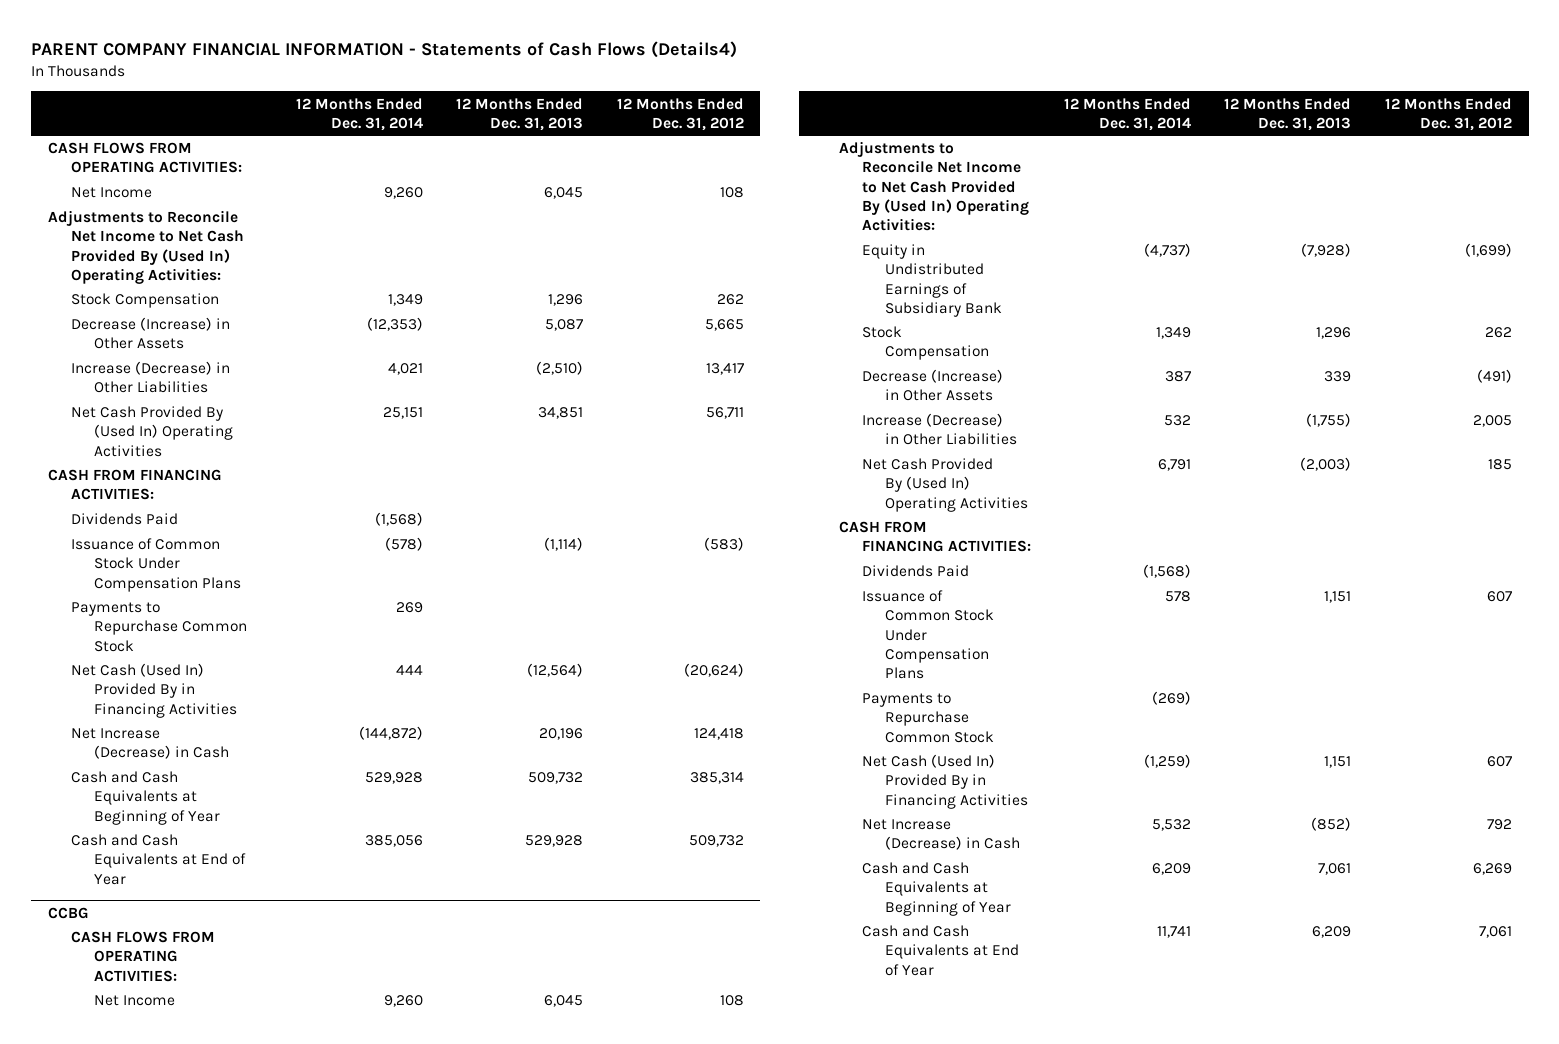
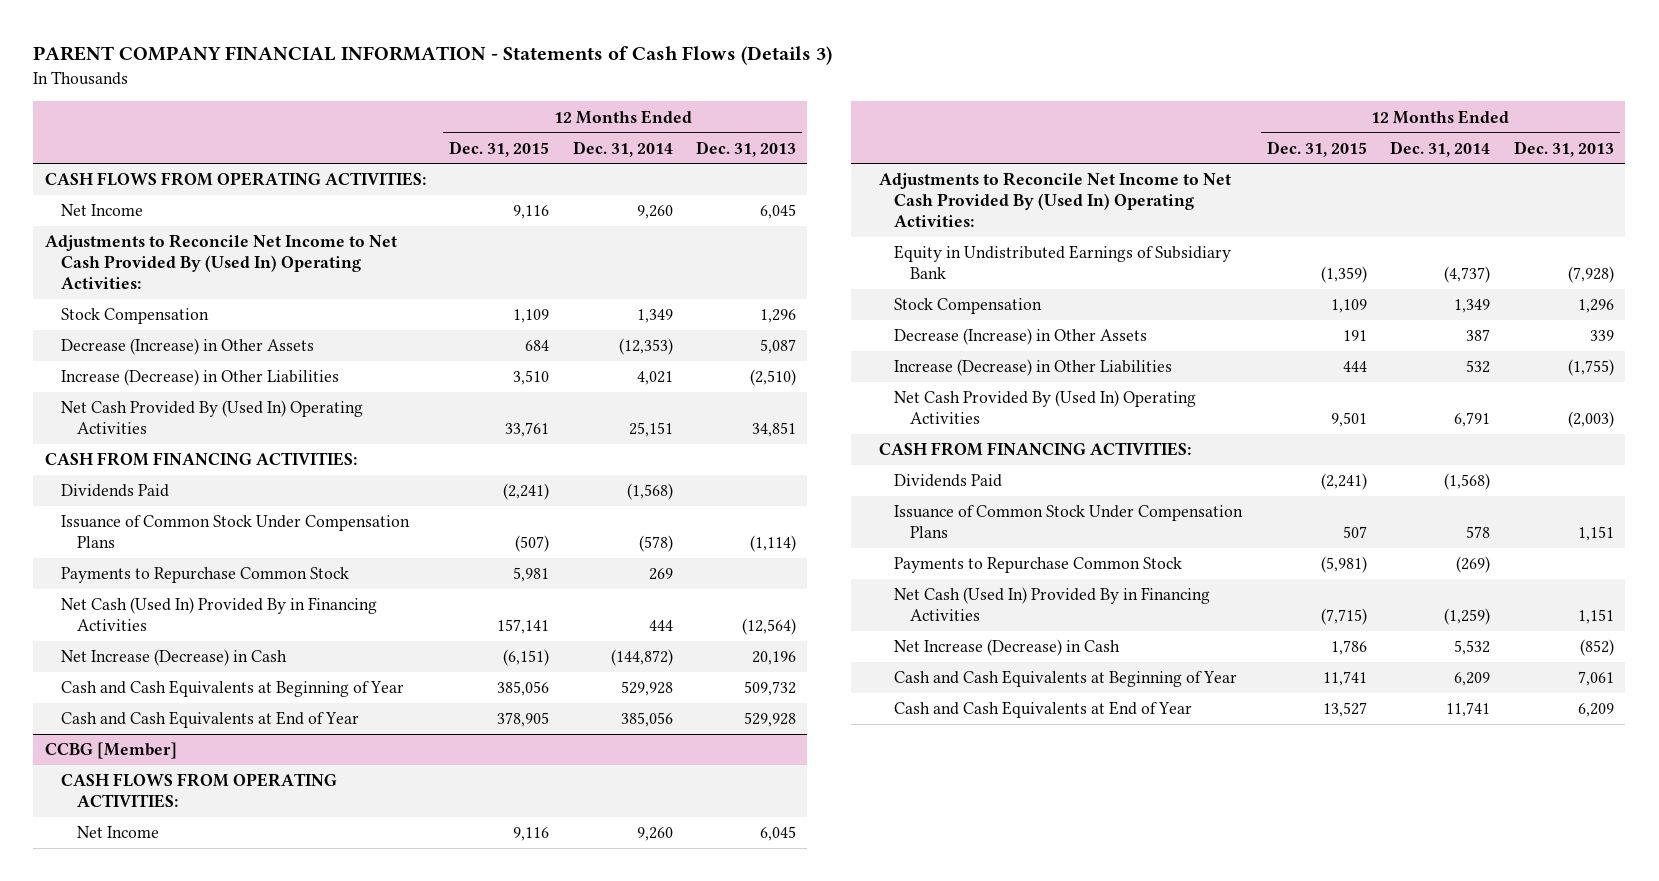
- PARENT COMPANY FINANCIAL INFORMATION - Statements of Cash Flows (Details4)
+ PARENT COMPANY FINANCIAL INFORMATION - Statements of Cash Flows (Details 3)
- | 12 Months Ended Dec. 31, 2014 | 12 Months Ended Dec. 31, 2013 | 12 Months Ended Dec. 31, 2012
+ | 12 Months Ended Dec. 31, 2015 | 12 Months Ended Dec. 31, 2014 | 12 Months Ended Dec. 31, 2013
- CCBG
+ CCBG [Member]

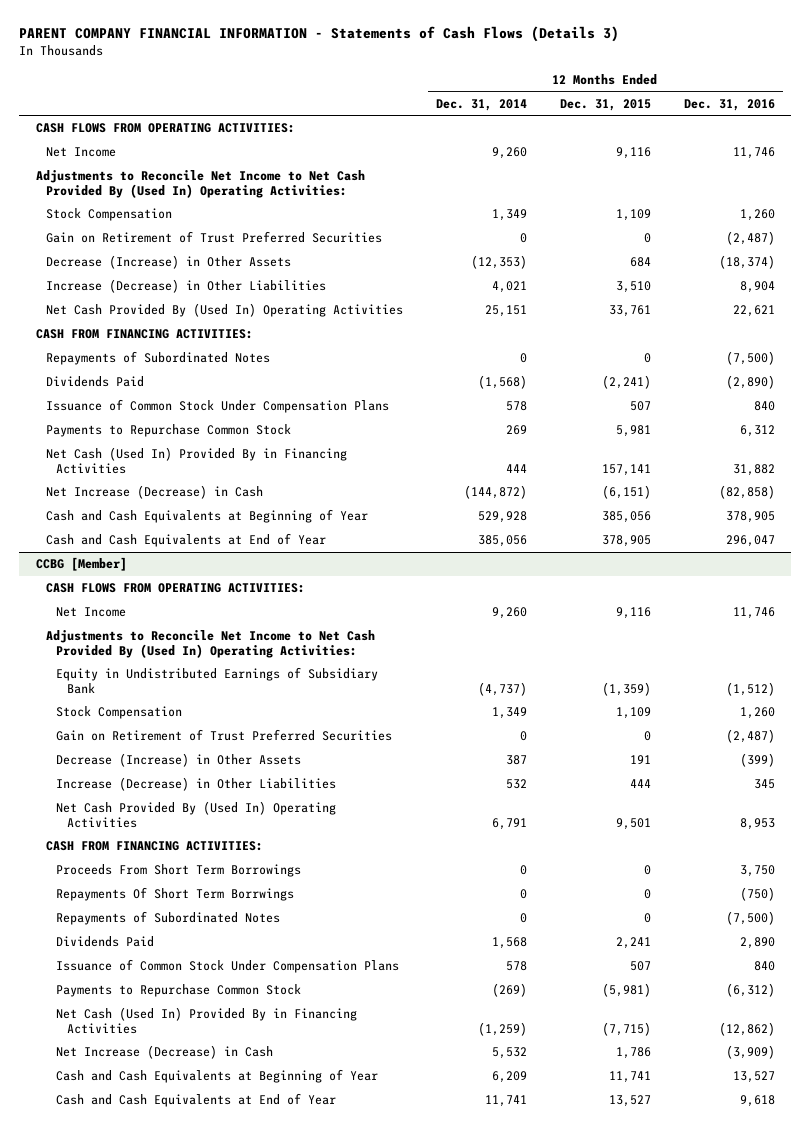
- | 12 Months Ended Dec. 31, 2015 | 12 Months Ended Dec. 31, 2014 | 12 Months Ended Dec. 31, 2013
+ | 12 Months Ended Dec. 31, 2014 | 12 Months Ended Dec. 31, 2015 | 12 Months Ended Dec. 31, 2016
+ Gain on Retirement of Trust Preferred Securities | 0 | 0 | (2,487)
+ Repayments of Subordinated Notes | 0 | 0 | (7,500)
- Issuance of Common Stock Under Compensation Plans | (507) | (578) | (1,114)
+ Issuance of Common Stock Under Compensation Plans | 578 | 507 | 840
@ CCBG [Member]
+ Gain on Retirement of Trust Preferred Securities | 0 | 0 | (2,487)
- Dividends Paid | (2,241) | (1,568) |
+ Proceeds From Short Term Borrowings | 0 | 0 | 3,750
+ Repayments Of Short Term Borrwings | 0 | 0 | (750)
+ Repayments of Subordinated Notes | 0 | 0 | (7,500)
+ Dividends Paid | 1,568 | 2,241 | 2,890

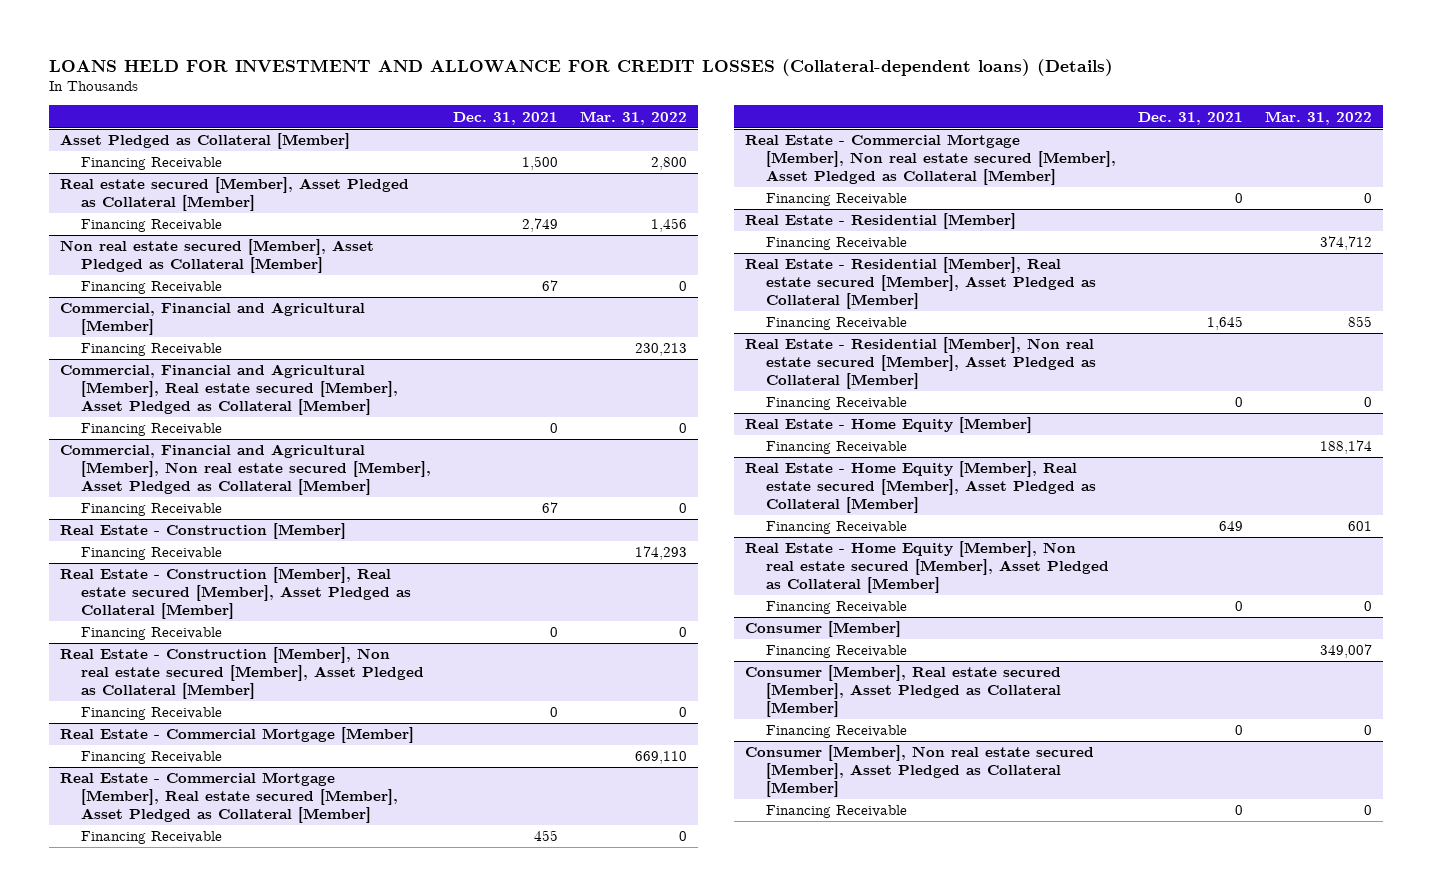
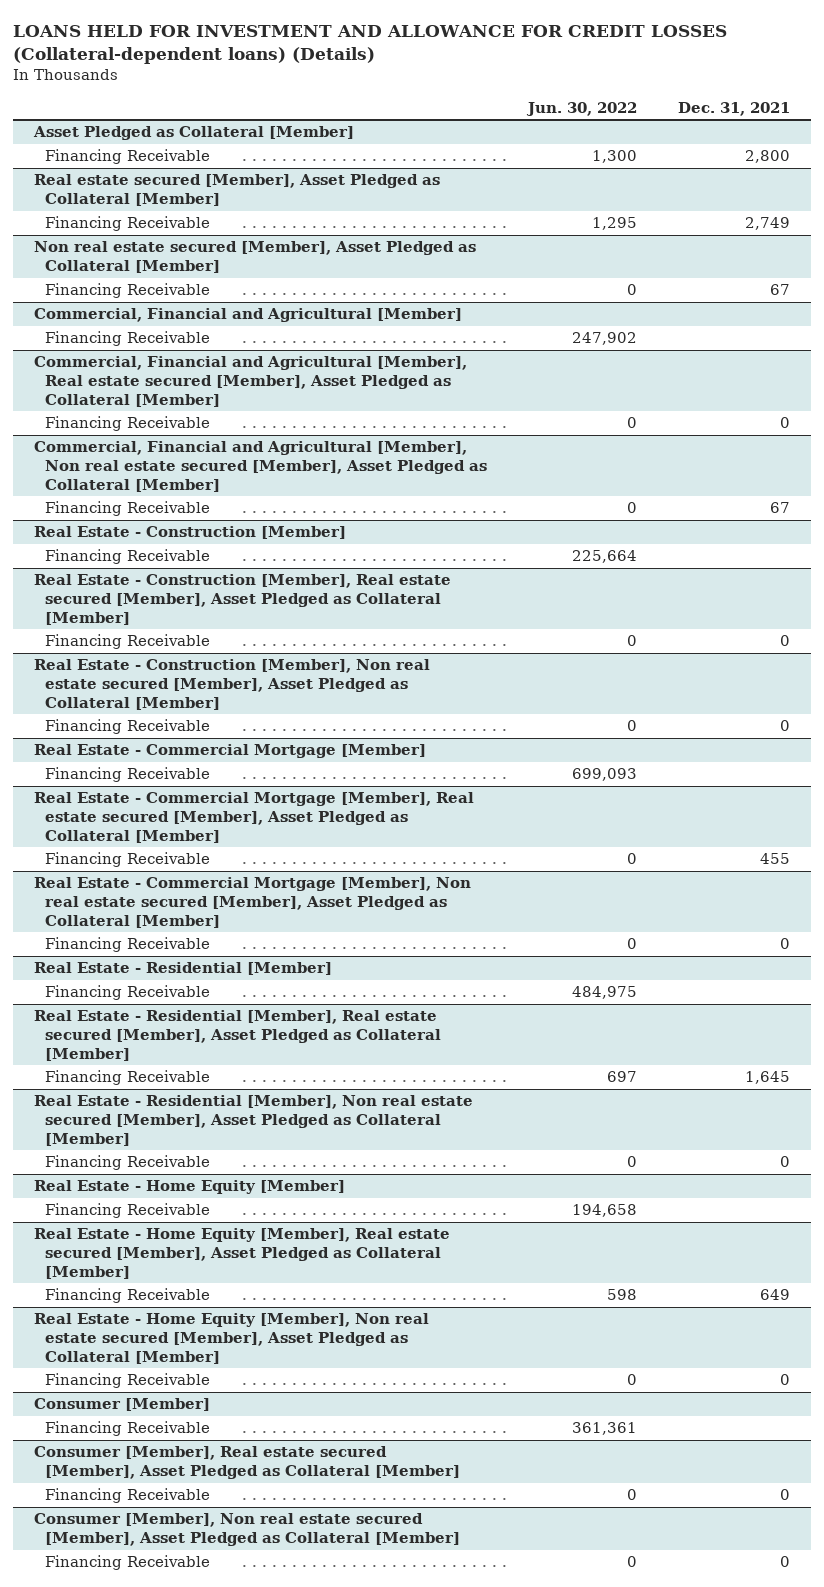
- | Dec. 31, 2021 | Mar. 31, 2022
+ | Jun. 30, 2022 | Dec. 31, 2021
@ Asset Pledged as Collateral [Member]
- Financing Receivable | 1,500 | 2,800
+ Financing Receivable | 1,300 | 2,800

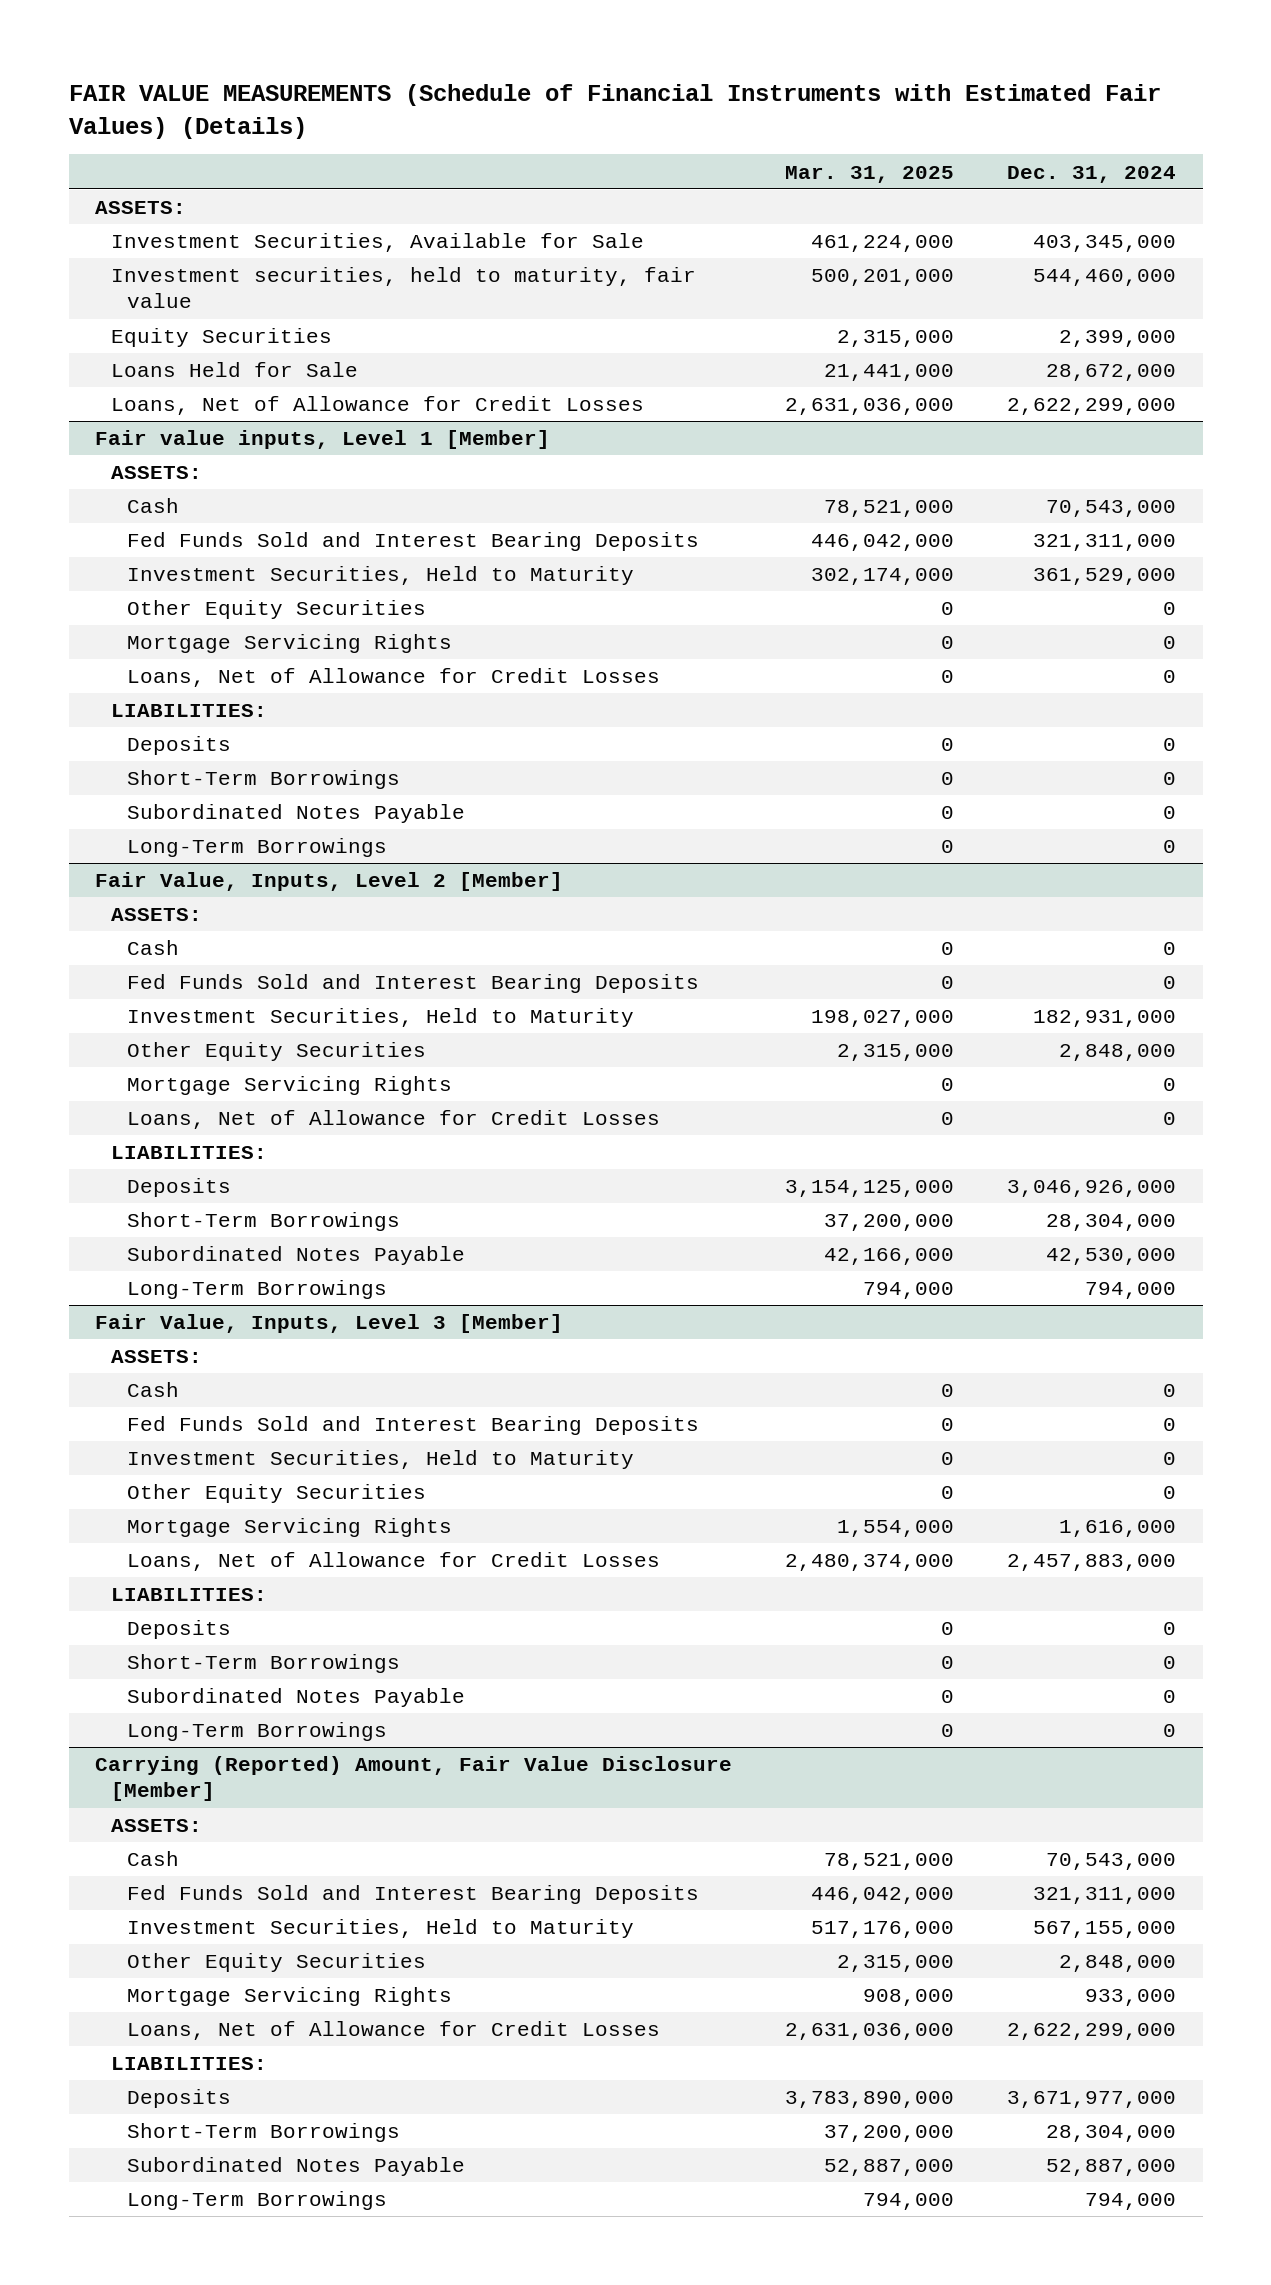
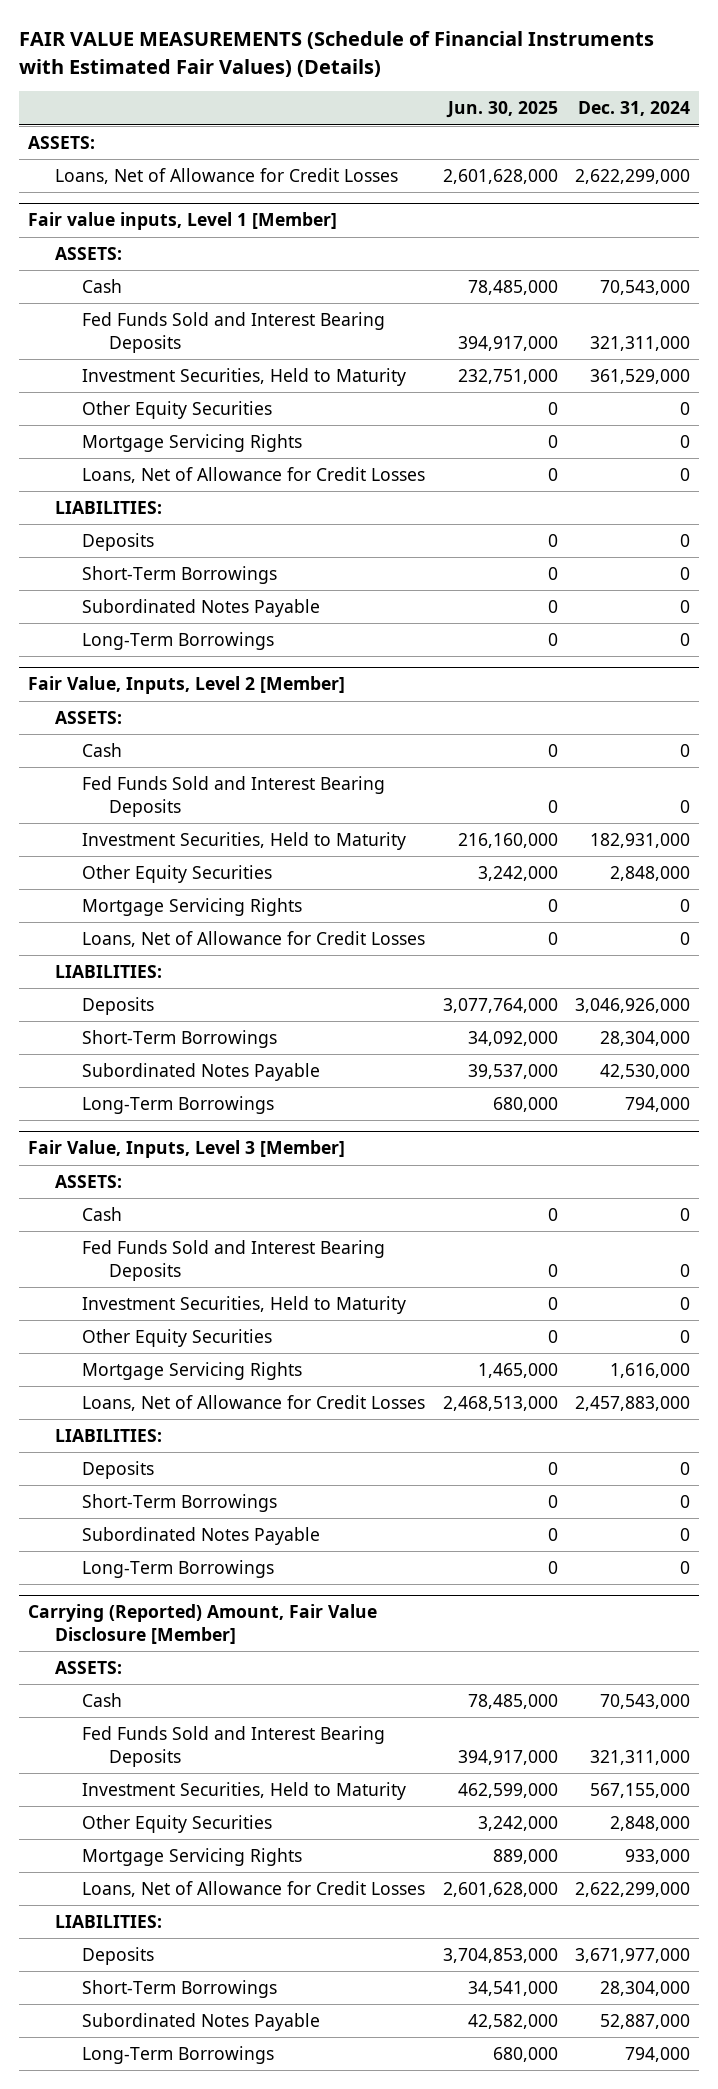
- | Mar. 31, 2025 | Dec. 31, 2024
+ | Jun. 30, 2025 | Dec. 31, 2024
- Investment Securities, Available for Sale | 461,224,000 | 403,345,000
- Investment securities, held to maturity, fair value | 500,201,000 | 544,460,000
- Equity Securities | 2,315,000 | 2,399,000
- Loans Held for Sale | 21,441,000 | 28,672,000

